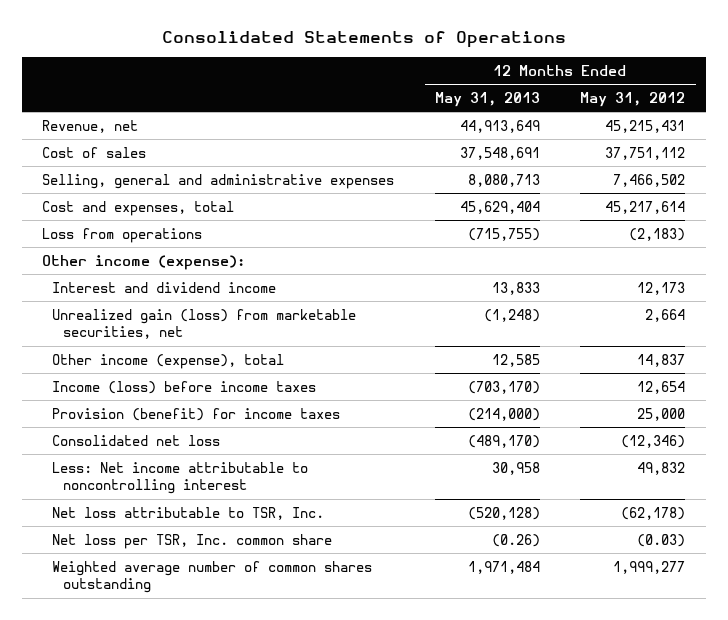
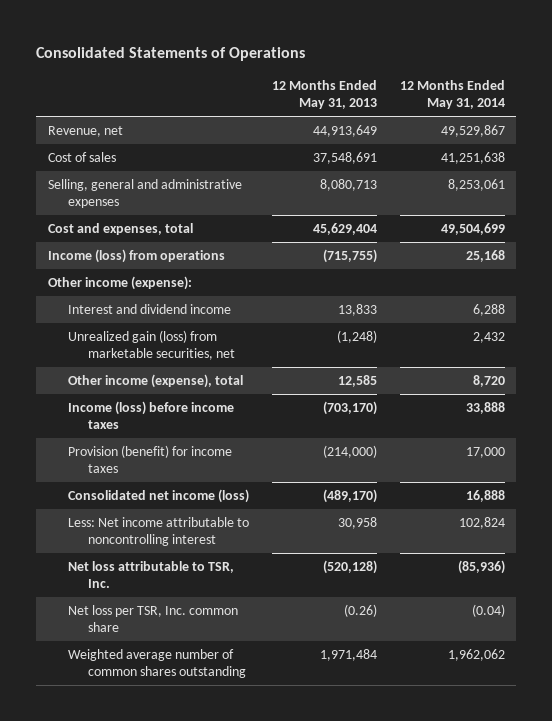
- | 12 Months Ended May 31, 2013 | 12 Months Ended May 31, 2012
+ | 12 Months Ended May 31, 2013 | 12 Months Ended May 31, 2014
- Loss from operations | (715,755) | (2,183)
+ Income (loss) from operations | (715,755) | 25,168
- Consolidated net loss | (489,170) | (12,346)
+ Consolidated net income (loss) | (489,170) | 16,888

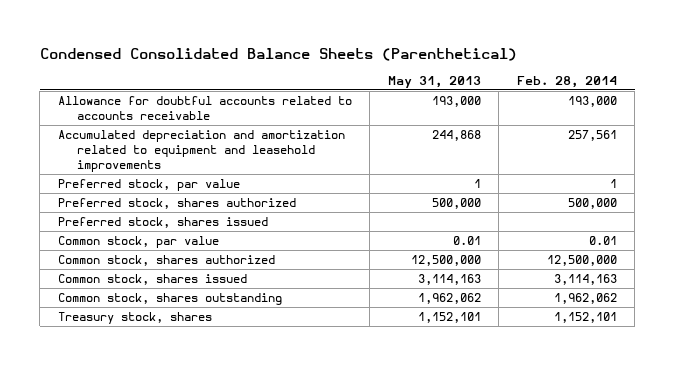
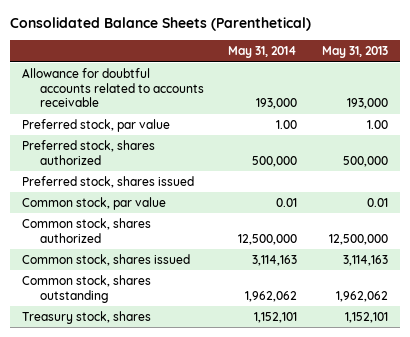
- Condensed Consolidated Balance Sheets (Parenthetical)
+ Consolidated Balance Sheets (Parenthetical)
- | May 31, 2013 | Feb. 28, 2014
+ | May 31, 2014 | May 31, 2013
- Accumulated depreciation and amortization related to equipment and leasehold improvements | 244,868 | 257,561
- Preferred stock, par value | 1 | 1
+ Preferred stock, par value | 1.00 | 1.00

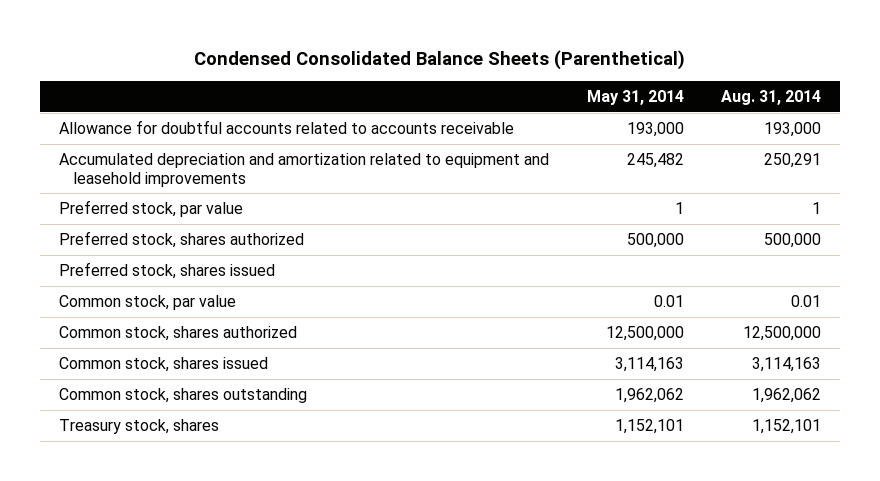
- Consolidated Balance Sheets (Parenthetical)
+ Condensed Consolidated Balance Sheets (Parenthetical)
- | May 31, 2014 | May 31, 2013
+ | May 31, 2014 | Aug. 31, 2014
- Preferred stock, par value | 1.00 | 1.00
+ Accumulated depreciation and amortization related to equipment and leasehold improvements | 245,482 | 250,291
+ Preferred stock, par value | 1 | 1

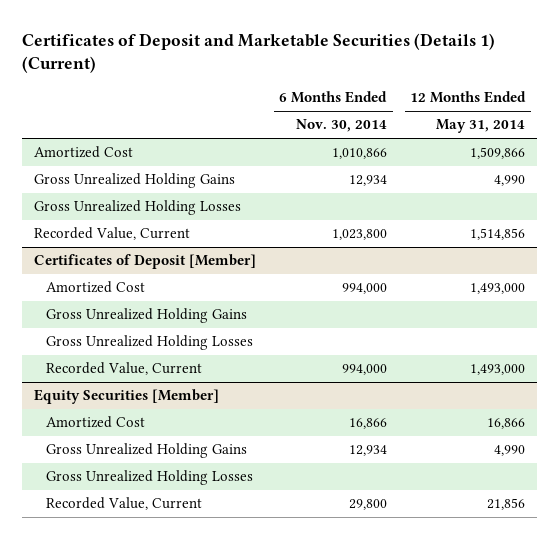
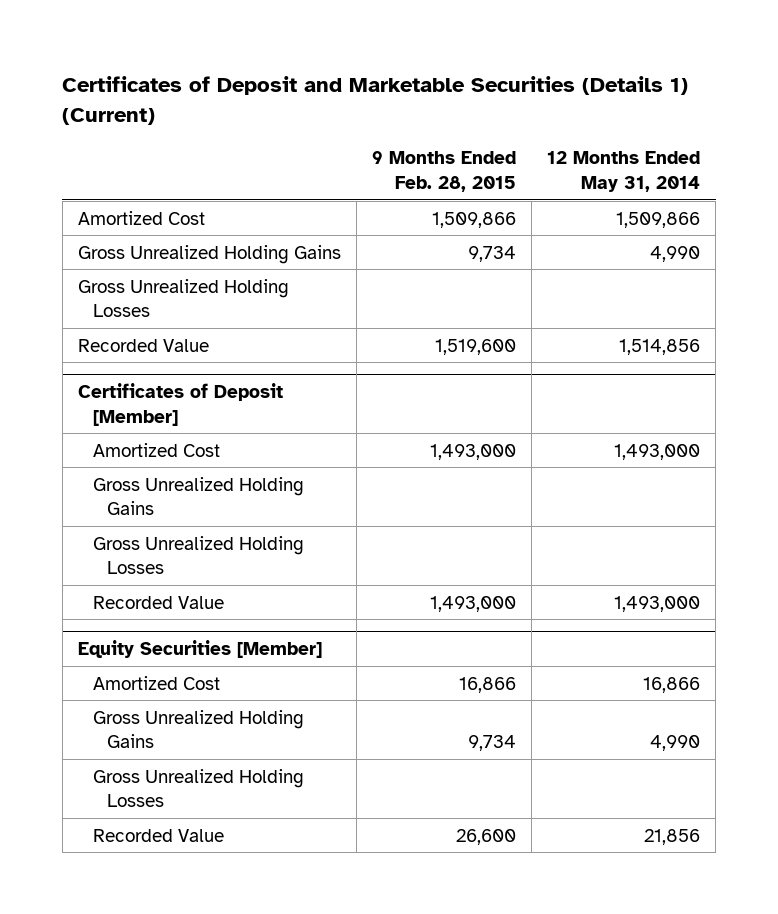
- | 6 Months Ended Nov. 30, 2014 | 12 Months Ended May 31, 2014
+ | 9 Months Ended Feb. 28, 2015 | 12 Months Ended May 31, 2014
- Recorded Value, Current | 1,023,800 | 1,514,856
+ Recorded Value | 1,519,600 | 1,514,856
@ Certificates of Deposit [Member]
- Recorded Value, Current | 994,000 | 1,493,000
+ Recorded Value | 1,493,000 | 1,493,000
@ Equity Securities [Member]
- Recorded Value, Current | 29,800 | 21,856
+ Recorded Value | 26,600 | 21,856

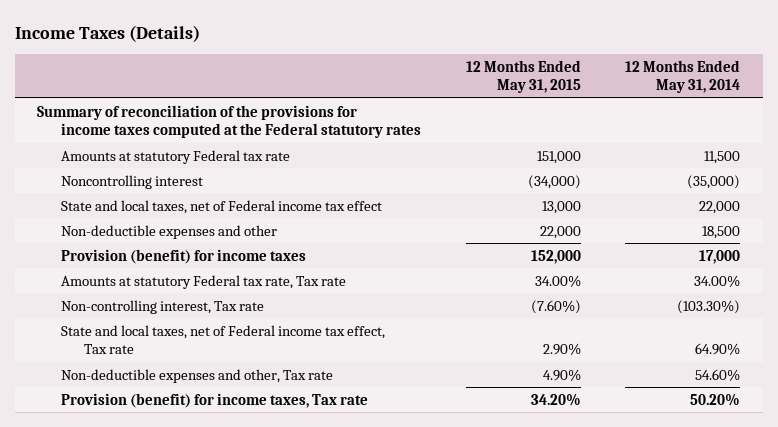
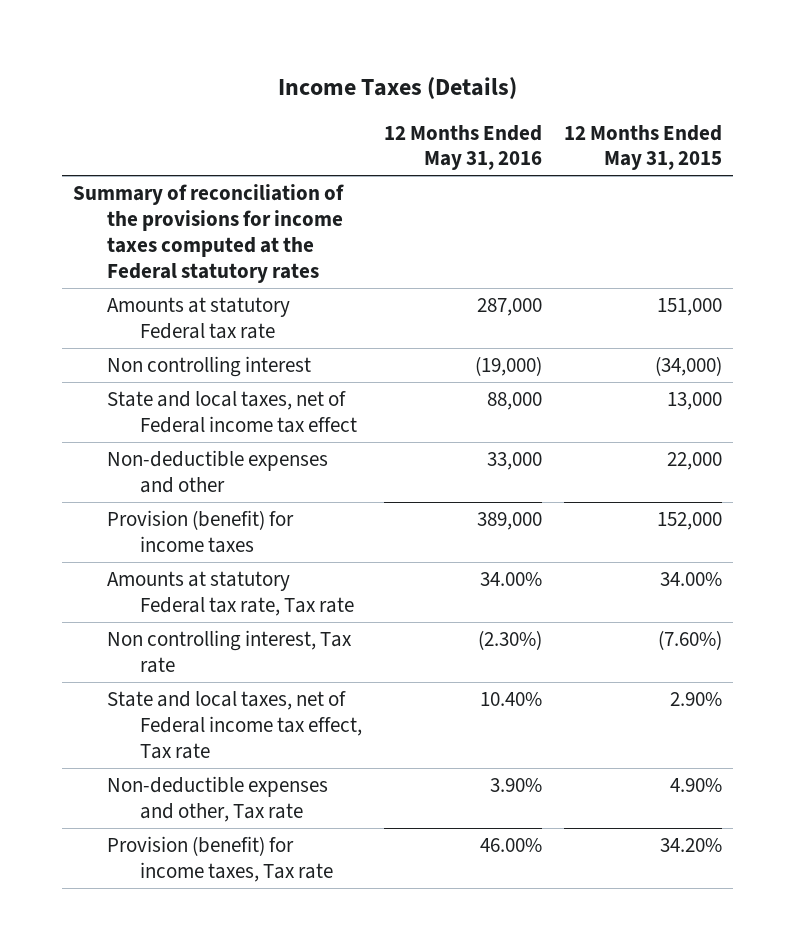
- | 12 Months Ended May 31, 2015 | 12 Months Ended May 31, 2014
+ | 12 Months Ended May 31, 2016 | 12 Months Ended May 31, 2015
- Noncontrolling interest | (34,000) | (35,000)
+ Non controlling interest | (19,000) | (34,000)
- Non-controlling interest, Tax rate | (7.60%) | (103.30%)
+ Non controlling interest, Tax rate | (2.30%) | (7.60%)

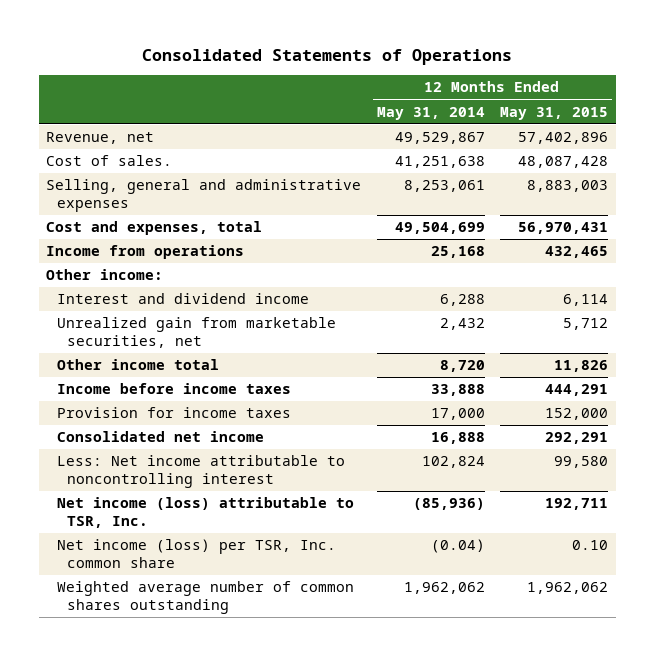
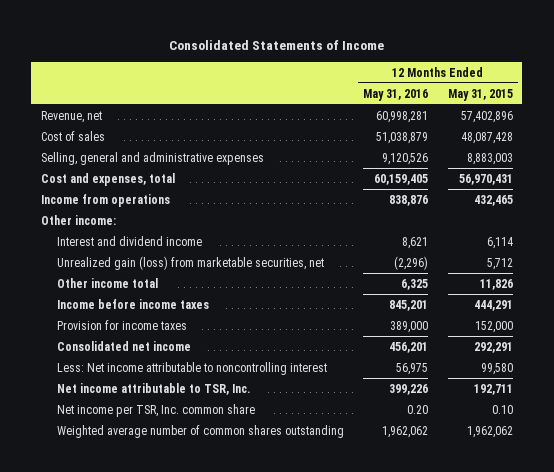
- Consolidated Statements of Operations
+ Consolidated Statements of Income
- | 12 Months Ended May 31, 2014 | 12 Months Ended May 31, 2015
+ | 12 Months Ended May 31, 2016 | 12 Months Ended May 31, 2015
- Cost of sales. | 41,251,638 | 48,087,428
+ Cost of sales | 51,038,879 | 48,087,428
- Unrealized gain from marketable securities, net | 2,432 | 5,712
+ Unrealized gain (loss) from marketable securities, net | (2,296) | 5,712
- Net income (loss) attributable to TSR, Inc. | (85,936) | 192,711
- Net income (loss) per TSR, Inc. common share | (0.04) | 0.10
+ Net income attributable to TSR, Inc. | 399,226 | 192,711
+ Net income per TSR, Inc. common share | 0.20 | 0.10

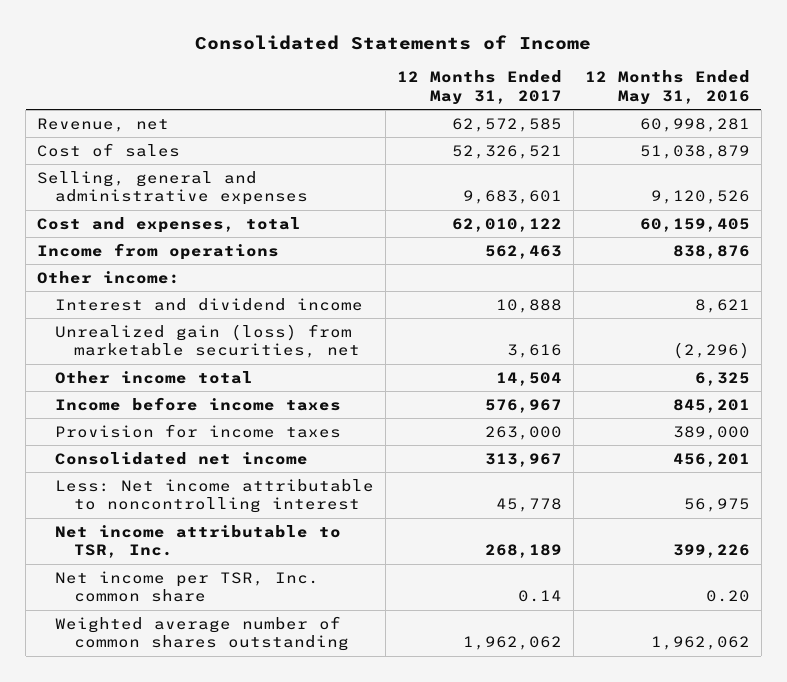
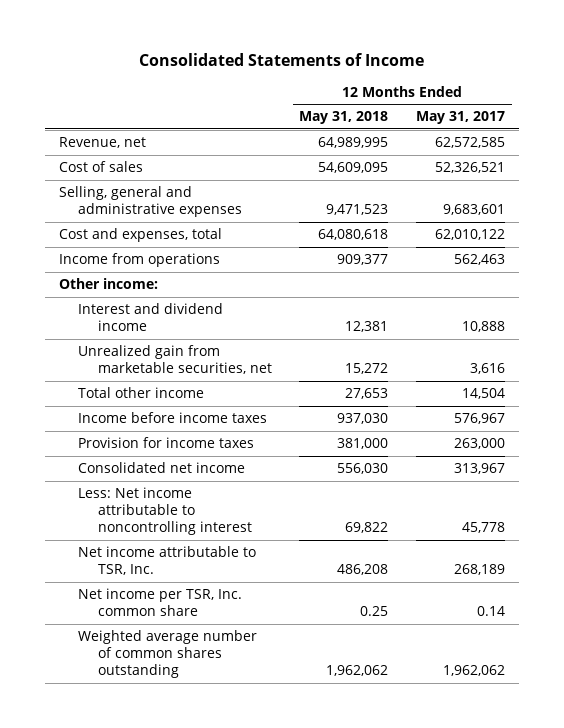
- | 12 Months Ended May 31, 2017 | 12 Months Ended May 31, 2016
+ | 12 Months Ended May 31, 2018 | 12 Months Ended May 31, 2017
- Unrealized gain (loss) from marketable securities, net | 3,616 | (2,296)
- Other income total | 14,504 | 6,325
+ Unrealized gain from marketable securities, net | 15,272 | 3,616
+ Total other income | 27,653 | 14,504

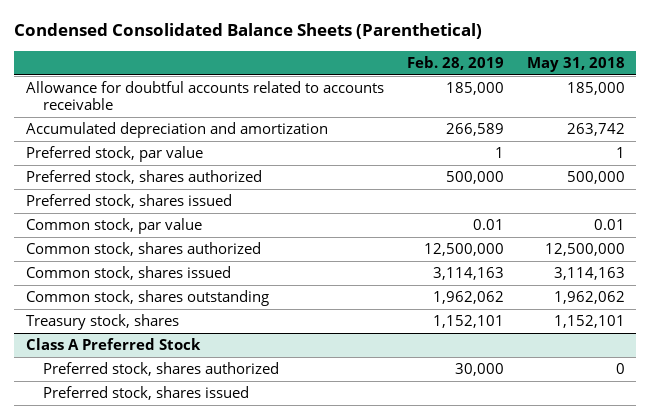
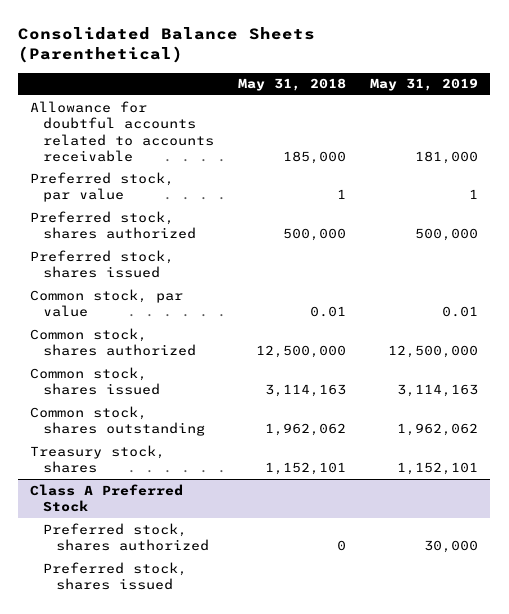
- Condensed Consolidated Balance Sheets (Parenthetical)
+ Consolidated Balance Sheets (Parenthetical)
- | Feb. 28, 2019 | May 31, 2018
+ | May 31, 2018 | May 31, 2019
- Accumulated depreciation and amortization | 266,589 | 263,742

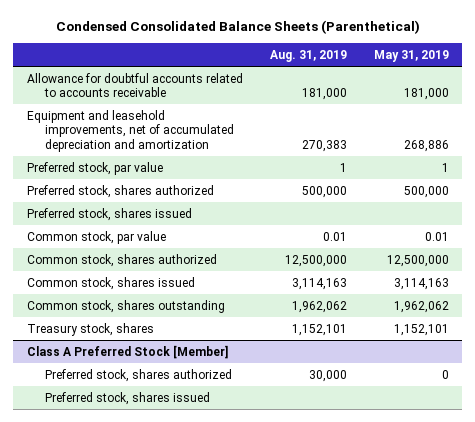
- Consolidated Balance Sheets (Parenthetical)
+ Condensed Consolidated Balance Sheets (Parenthetical)
- | May 31, 2018 | May 31, 2019
+ | Aug. 31, 2019 | May 31, 2019
+ Equipment and leasehold improvements, net of accumulated depreciation and amortization | 270,383 | 268,886
- Class A Preferred Stock
- Preferred stock, shares authorized | 0 | 30,000
+ Class A Preferred Stock [Member]
+ Preferred stock, shares authorized | 30,000 | 0

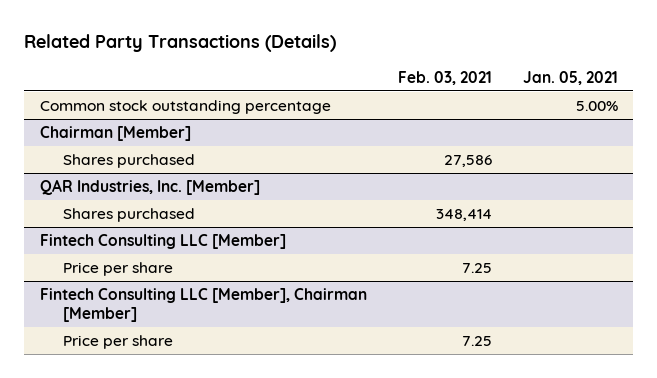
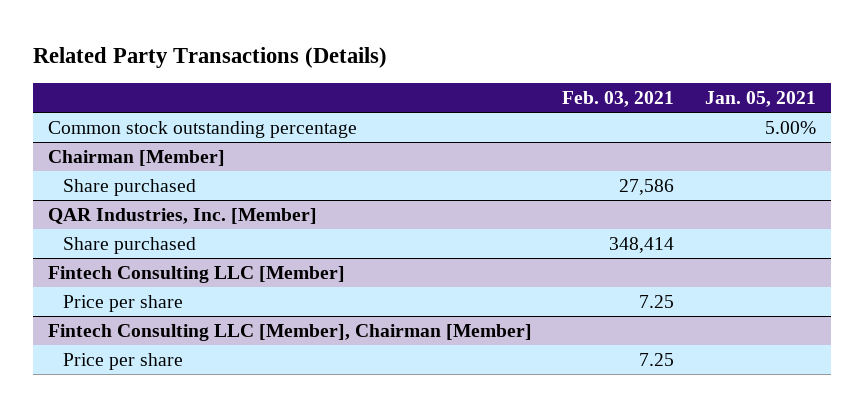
@ Chairman [Member]
- Shares purchased | 27,586 |
+ Share purchased | 27,586 |
@ QAR Industries, Inc. [Member]
- Shares purchased | 348,414 |
+ Share purchased | 348,414 |

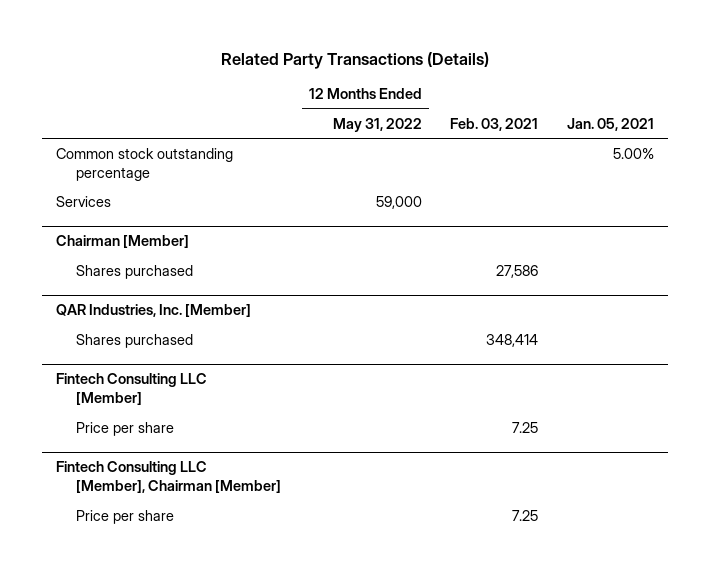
- | Feb. 03, 2021 | Jan. 05, 2021
+ | 12 Months Ended May 31, 2022 | Feb. 03, 2021 | Jan. 05, 2021
+ Services | 59,000 | |
@ Chairman [Member]
- Share purchased | 27,586 |
+ Shares purchased | | 27,586 |
@ QAR Industries, Inc. [Member]
- Share purchased | 348,414 |
+ Shares purchased | | 348,414 |

